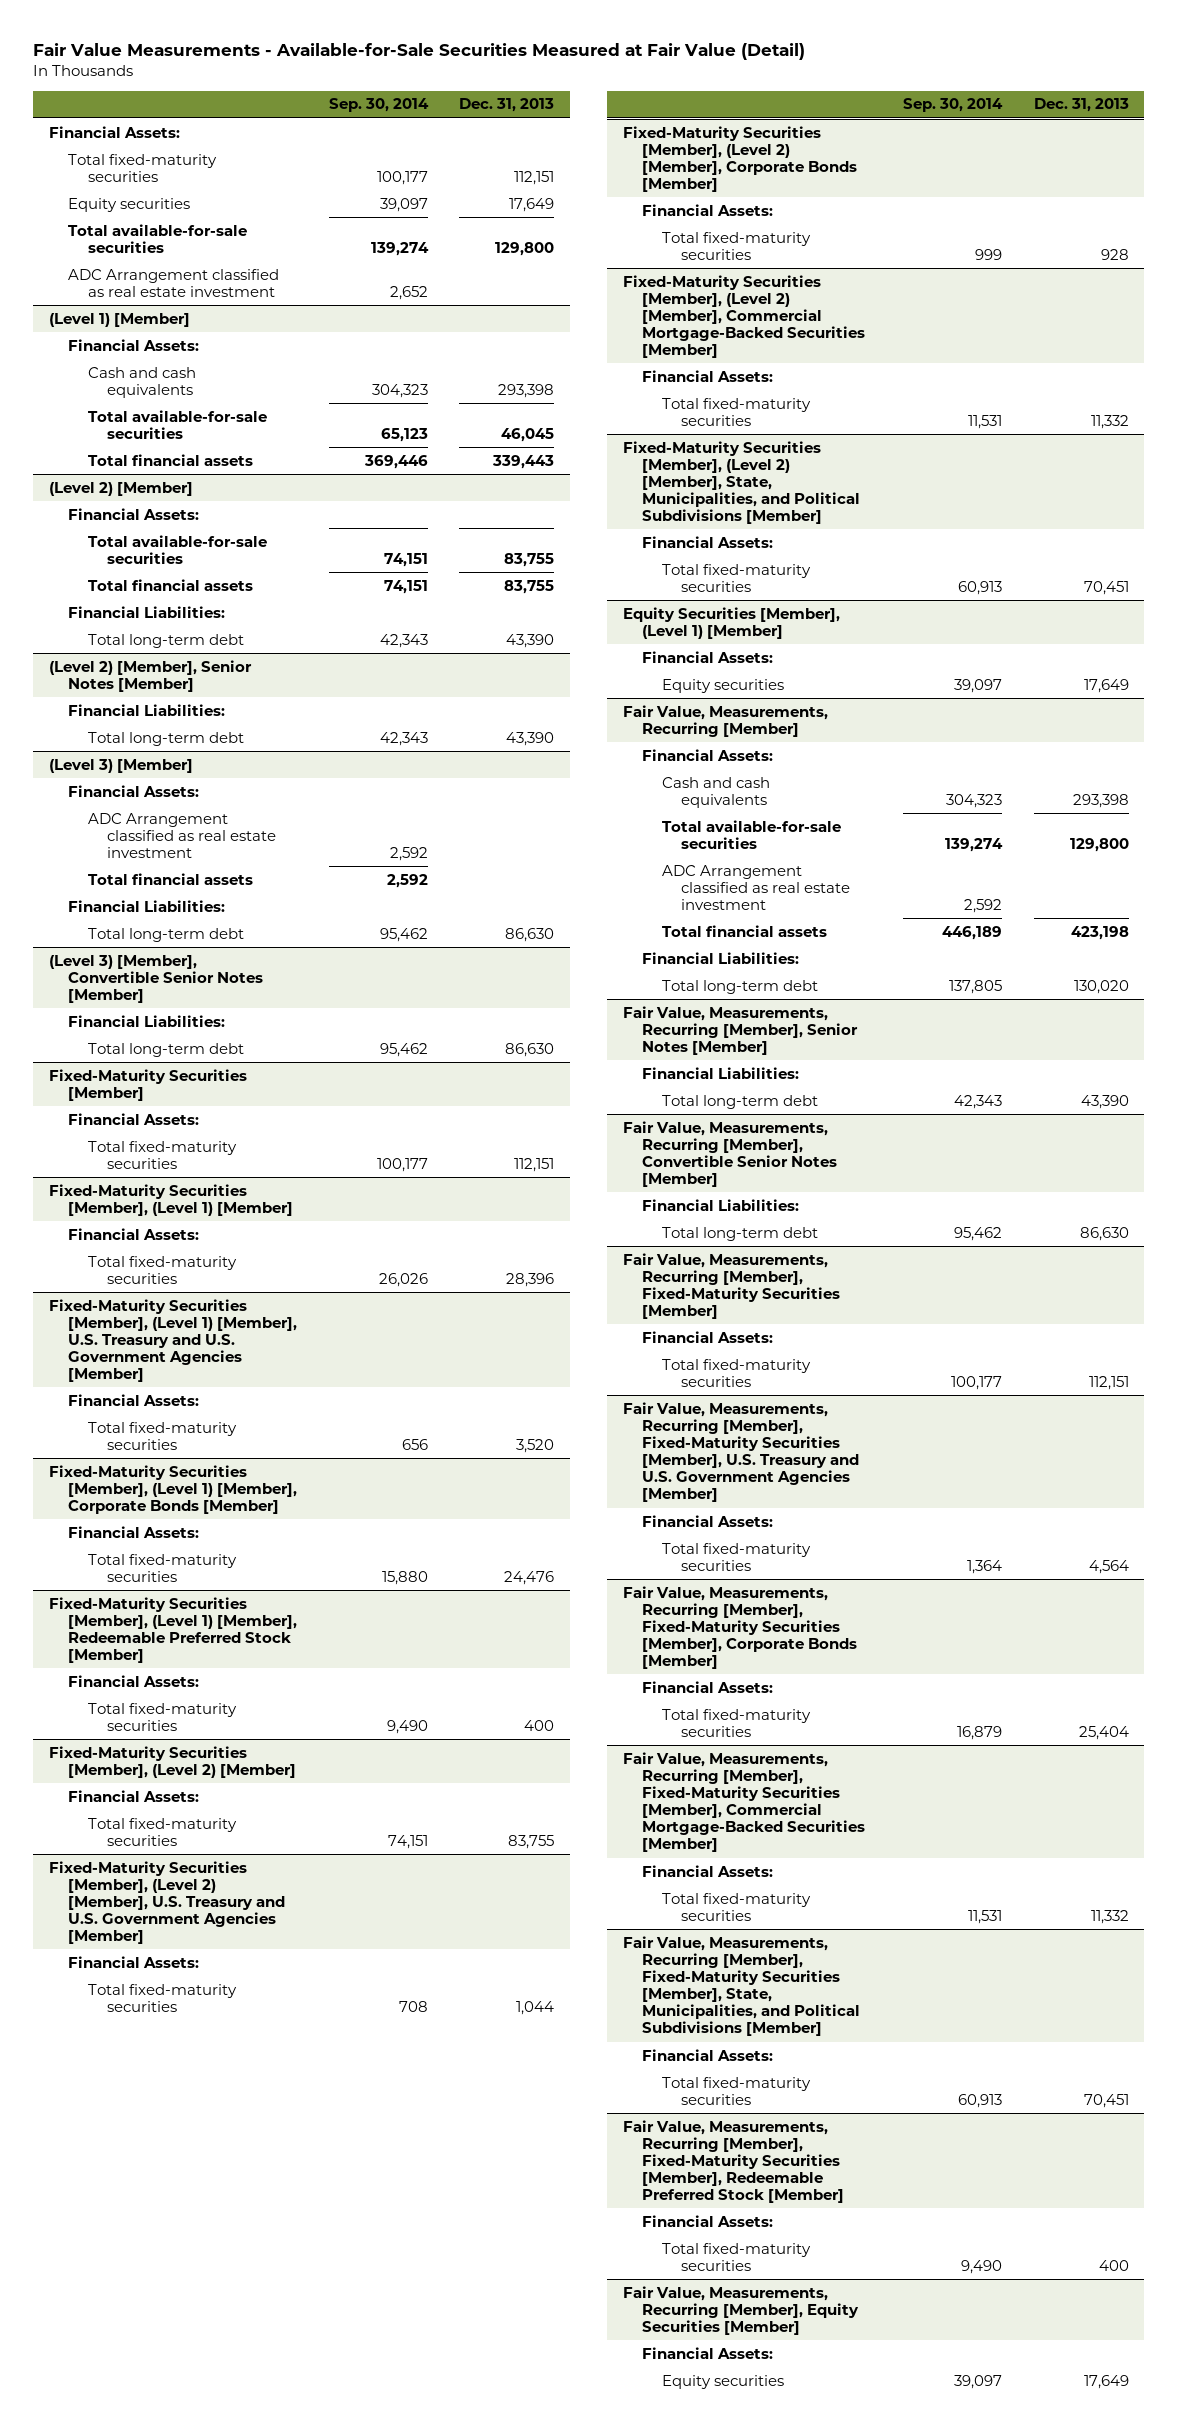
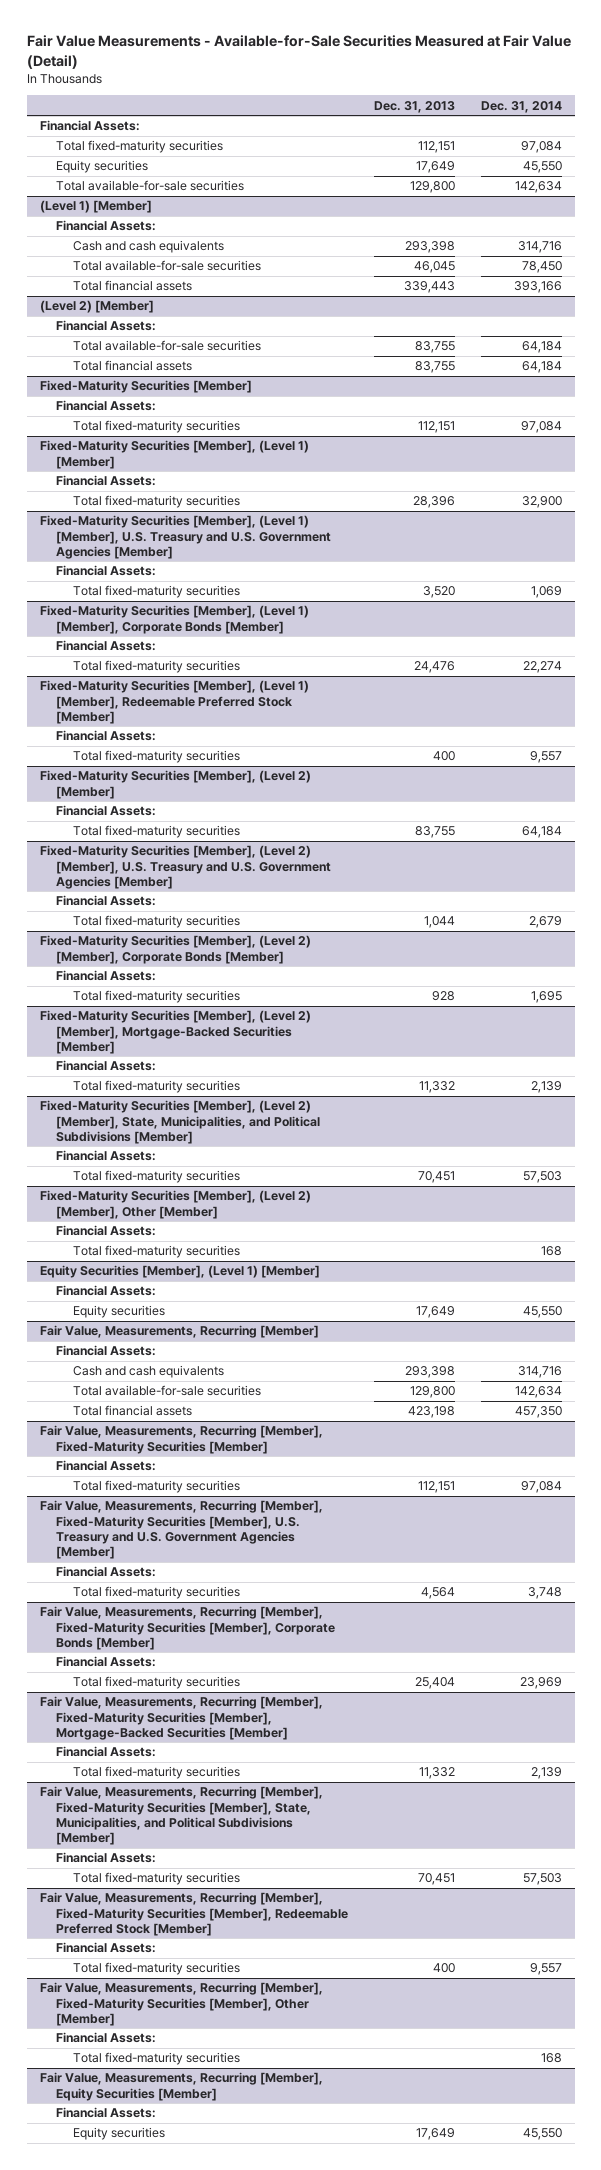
- | Sep. 30, 2014 | Dec. 31, 2013
+ | Dec. 31, 2013 | Dec. 31, 2014
- ADC Arrangement classified as real estate investment | 2,652 |
@ (Level 2) [Member]
- Financial Liabilities:
- Total long-term debt | 42,343 | 43,390
- (Level 2) [Member], Senior Notes [Member]
- Financial Liabilities:
- Total long-term debt | 42,343 | 43,390
- (Level 3) [Member]
- Financial Assets:
- ADC Arrangement classified as real estate investment | 2,592 |
- Total financial assets | 2,592 |
- Financial Liabilities:
- Total long-term debt | 95,462 | 86,630
- (Level 3) [Member], Convertible Senior Notes [Member]
- Financial Liabilities:
- Total long-term debt | 95,462 | 86,630
- Fixed-Maturity Securities [Member], (Level 2) [Member], Commercial Mortgage-Backed Securities [Member]
+ Fixed-Maturity Securities [Member], (Level 2) [Member], Mortgage-Backed Securities [Member]
+ Fixed-Maturity Securities [Member], (Level 2) [Member], Other [Member]
+ Financial Assets:
+ Total fixed-maturity securities | | 168
@ Fair Value, Measurements, Recurring [Member]
- ADC Arrangement classified as real estate investment | 2,592 |
- Financial Liabilities:
- Total long-term debt | 137,805 | 130,020
- Fair Value, Measurements, Recurring [Member], Senior Notes [Member]
- Financial Liabilities:
- Total long-term debt | 42,343 | 43,390
- Fair Value, Measurements, Recurring [Member], Convertible Senior Notes [Member]
- Financial Liabilities:
- Total long-term debt | 95,462 | 86,630
- Fair Value, Measurements, Recurring [Member], Fixed-Maturity Securities [Member], Commercial Mortgage-Backed Securities [Member]
+ Fair Value, Measurements, Recurring [Member], Fixed-Maturity Securities [Member], Mortgage-Backed Securities [Member]
+ Fair Value, Measurements, Recurring [Member], Fixed-Maturity Securities [Member], Other [Member]
+ Financial Assets:
+ Total fixed-maturity securities | | 168

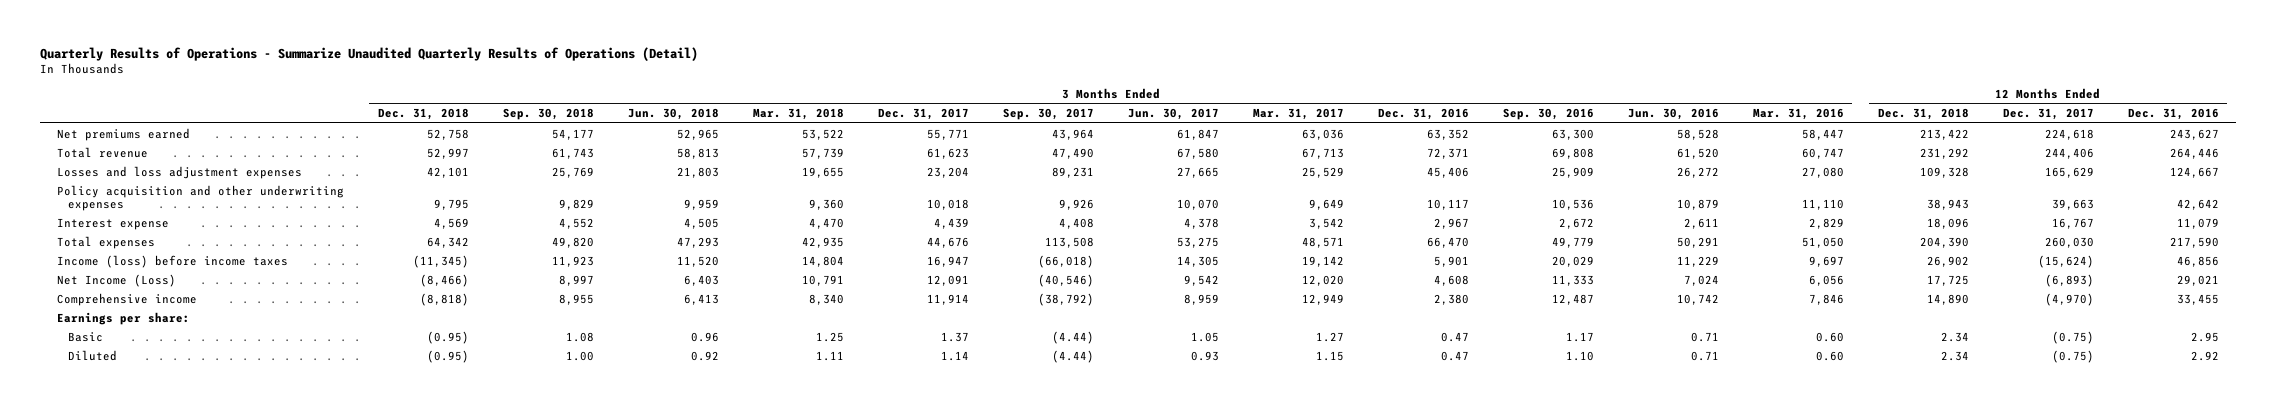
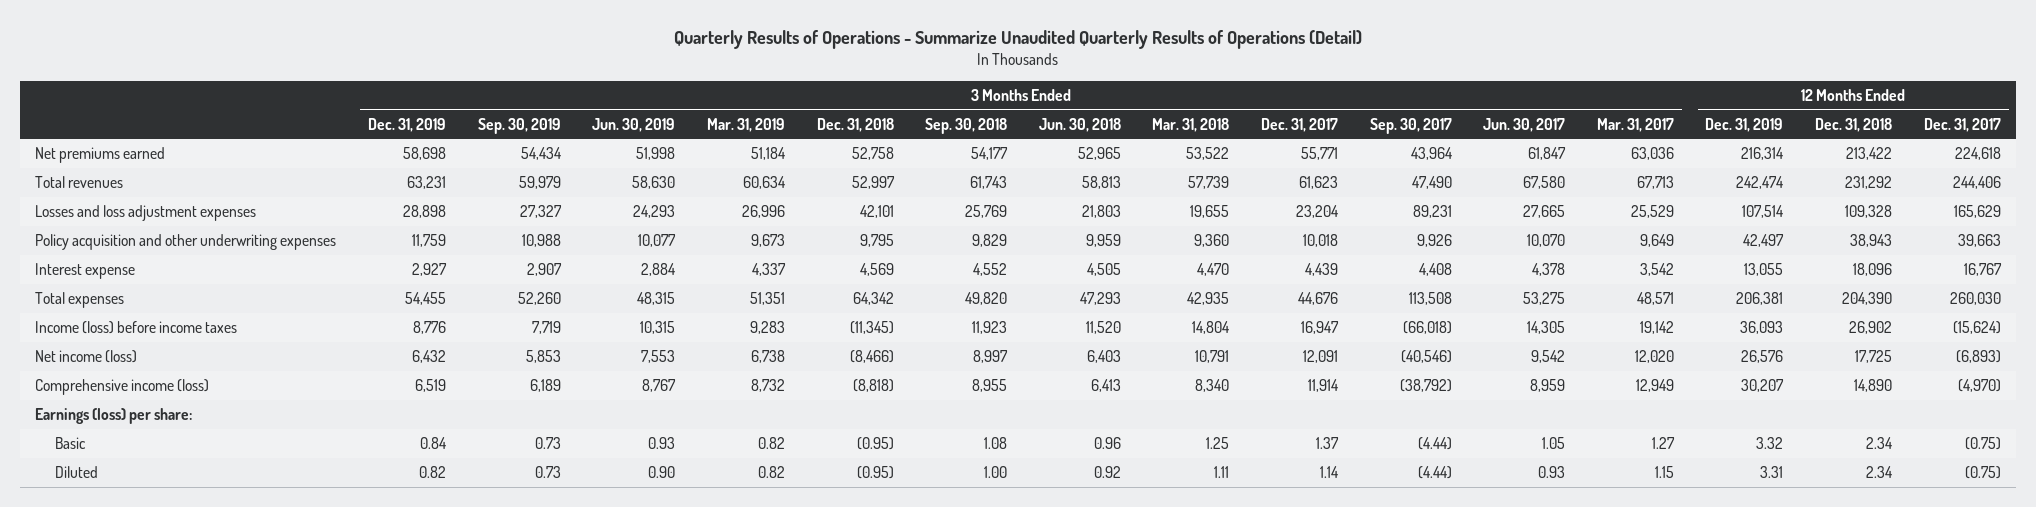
- | 3 Months Ended Dec. 31, 2018 | 3 Months Ended Sep. 30, 2018 | 3 Months Ended Jun. 30, 2018 | 3 Months Ended Mar. 31, 2018 | 3 Months Ended Dec. 31, 2017 | 3 Months Ended Sep. 30, 2017 | 3 Months Ended Jun. 30, 2017 | 3 Months Ended Mar. 31, 2017 | 3 Months Ended Dec. 31, 2016 | 3 Months Ended Sep. 30, 2016 | 3 Months Ended Jun. 30, 2016 | 3 Months Ended Mar. 31, 2016 | 12 Months Ended Dec. 31, 2018 | 12 Months Ended Dec. 31, 2017 | 12 Months Ended Dec. 31, 2016
+ | 3 Months Ended Dec. 31, 2019 | 3 Months Ended Sep. 30, 2019 | 3 Months Ended Jun. 30, 2019 | 3 Months Ended Mar. 31, 2019 | 3 Months Ended Dec. 31, 2018 | 3 Months Ended Sep. 30, 2018 | 3 Months Ended Jun. 30, 2018 | 3 Months Ended Mar. 31, 2018 | 3 Months Ended Dec. 31, 2017 | 3 Months Ended Sep. 30, 2017 | 3 Months Ended Jun. 30, 2017 | 3 Months Ended Mar. 31, 2017 | 12 Months Ended Dec. 31, 2019 | 12 Months Ended Dec. 31, 2018 | 12 Months Ended Dec. 31, 2017
- Total revenue | 52,997 | 61,743 | 58,813 | 57,739 | 61,623 | 47,490 | 67,580 | 67,713 | 72,371 | 69,808 | 61,520 | 60,747 | 231,292 | 244,406 | 264,446
+ Total revenues | 63,231 | 59,979 | 58,630 | 60,634 | 52,997 | 61,743 | 58,813 | 57,739 | 61,623 | 47,490 | 67,580 | 67,713 | 242,474 | 231,292 | 244,406
- Net Income (Loss) | (8,466) | 8,997 | 6,403 | 10,791 | 12,091 | (40,546) | 9,542 | 12,020 | 4,608 | 11,333 | 7,024 | 6,056 | 17,725 | (6,893) | 29,021
- Comprehensive income | (8,818) | 8,955 | 6,413 | 8,340 | 11,914 | (38,792) | 8,959 | 12,949 | 2,380 | 12,487 | 10,742 | 7,846 | 14,890 | (4,970) | 33,455
- Earnings per share:
+ Net income (loss) | 6,432 | 5,853 | 7,553 | 6,738 | (8,466) | 8,997 | 6,403 | 10,791 | 12,091 | (40,546) | 9,542 | 12,020 | 26,576 | 17,725 | (6,893)
+ Comprehensive income (loss) | 6,519 | 6,189 | 8,767 | 8,732 | (8,818) | 8,955 | 6,413 | 8,340 | 11,914 | (38,792) | 8,959 | 12,949 | 30,207 | 14,890 | (4,970)
+ Earnings (loss) per share:

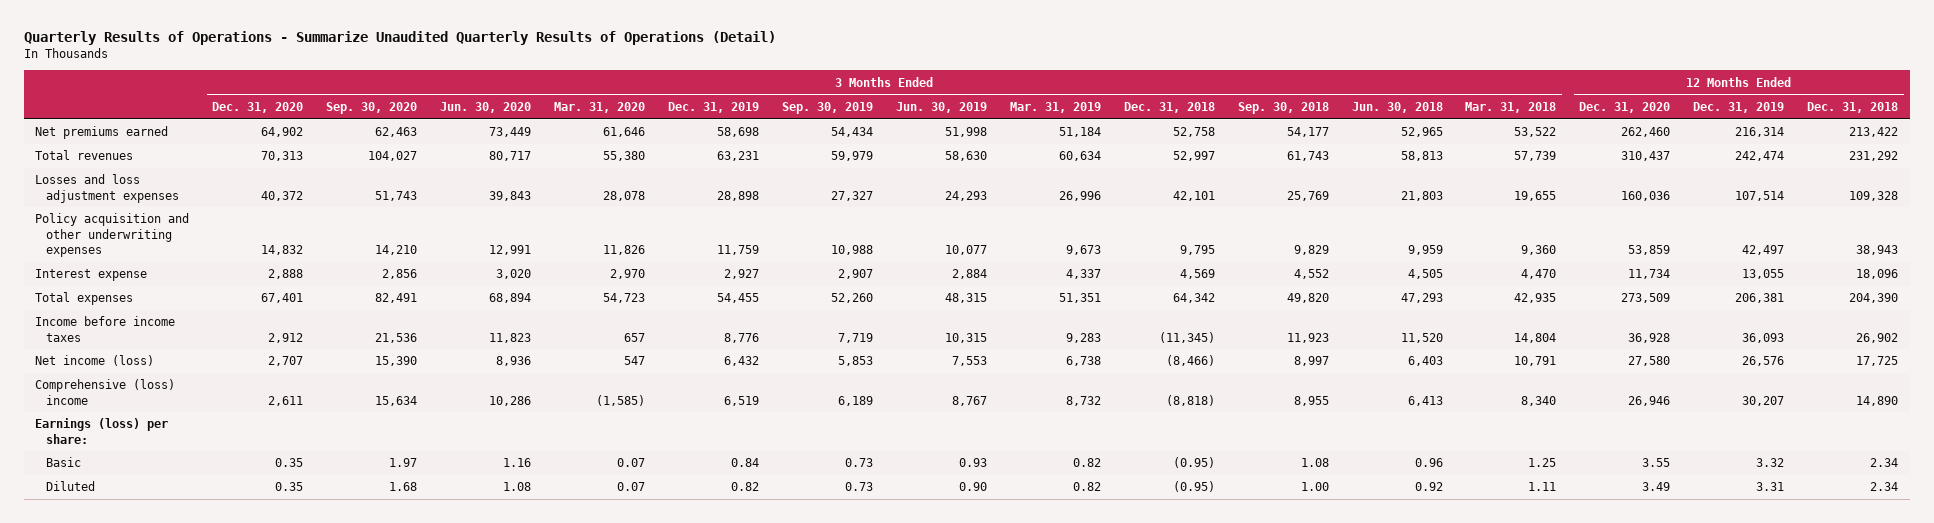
- | 3 Months Ended Dec. 31, 2019 | 3 Months Ended Sep. 30, 2019 | 3 Months Ended Jun. 30, 2019 | 3 Months Ended Mar. 31, 2019 | 3 Months Ended Dec. 31, 2018 | 3 Months Ended Sep. 30, 2018 | 3 Months Ended Jun. 30, 2018 | 3 Months Ended Mar. 31, 2018 | 3 Months Ended Dec. 31, 2017 | 3 Months Ended Sep. 30, 2017 | 3 Months Ended Jun. 30, 2017 | 3 Months Ended Mar. 31, 2017 | 12 Months Ended Dec. 31, 2019 | 12 Months Ended Dec. 31, 2018 | 12 Months Ended Dec. 31, 2017
+ | 3 Months Ended Dec. 31, 2020 | 3 Months Ended Sep. 30, 2020 | 3 Months Ended Jun. 30, 2020 | 3 Months Ended Mar. 31, 2020 | 3 Months Ended Dec. 31, 2019 | 3 Months Ended Sep. 30, 2019 | 3 Months Ended Jun. 30, 2019 | 3 Months Ended Mar. 31, 2019 | 3 Months Ended Dec. 31, 2018 | 3 Months Ended Sep. 30, 2018 | 3 Months Ended Jun. 30, 2018 | 3 Months Ended Mar. 31, 2018 | 12 Months Ended Dec. 31, 2020 | 12 Months Ended Dec. 31, 2019 | 12 Months Ended Dec. 31, 2018
- Income (loss) before income taxes | 8,776 | 7,719 | 10,315 | 9,283 | (11,345) | 11,923 | 11,520 | 14,804 | 16,947 | (66,018) | 14,305 | 19,142 | 36,093 | 26,902 | (15,624)
+ Income before income taxes | 2,912 | 21,536 | 11,823 | 657 | 8,776 | 7,719 | 10,315 | 9,283 | (11,345) | 11,923 | 11,520 | 14,804 | 36,928 | 36,093 | 26,902
- Comprehensive income (loss) | 6,519 | 6,189 | 8,767 | 8,732 | (8,818) | 8,955 | 6,413 | 8,340 | 11,914 | (38,792) | 8,959 | 12,949 | 30,207 | 14,890 | (4,970)
+ Comprehensive (loss) income | 2,611 | 15,634 | 10,286 | (1,585) | 6,519 | 6,189 | 8,767 | 8,732 | (8,818) | 8,955 | 6,413 | 8,340 | 26,946 | 30,207 | 14,890

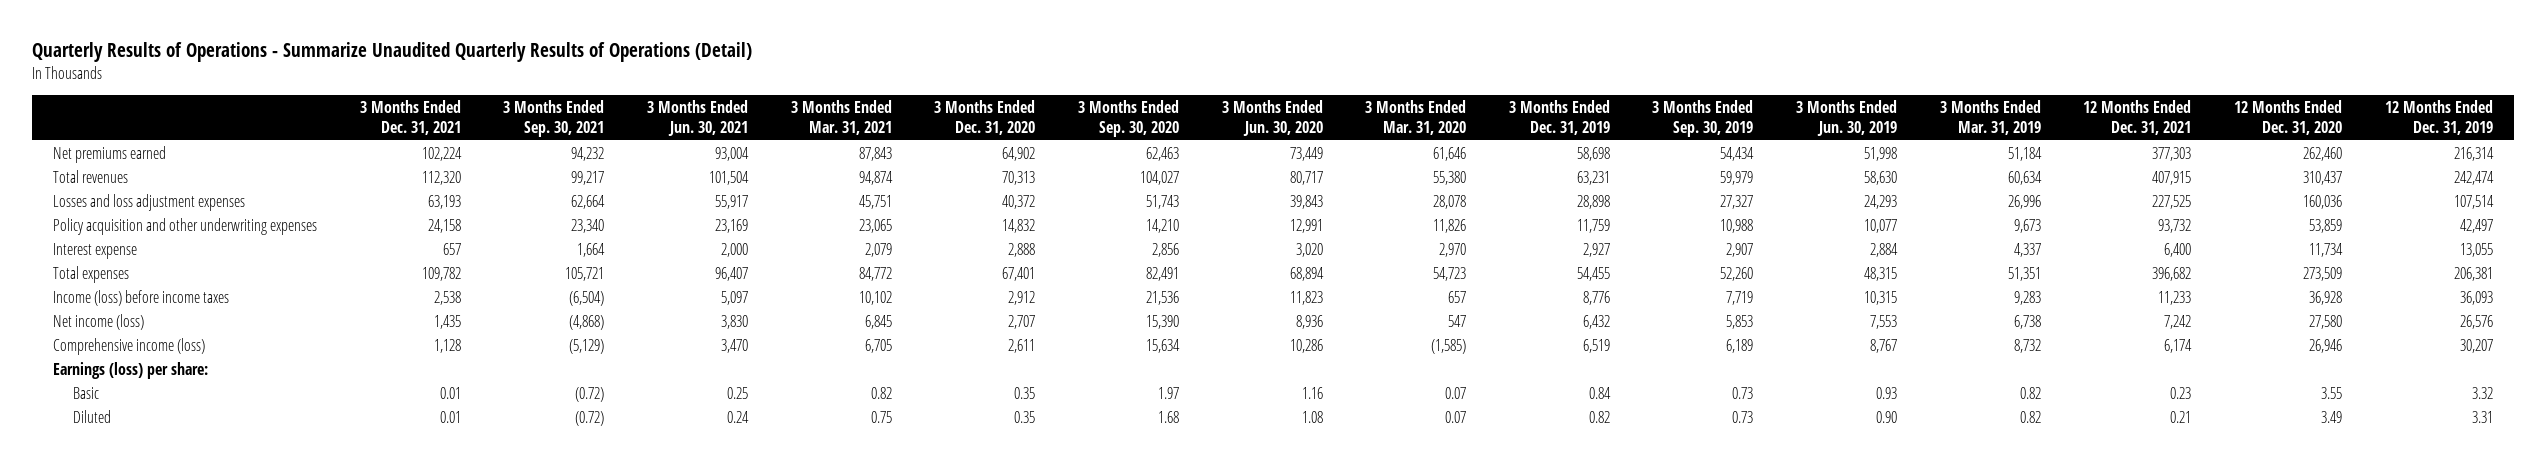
- | 3 Months Ended Dec. 31, 2020 | 3 Months Ended Sep. 30, 2020 | 3 Months Ended Jun. 30, 2020 | 3 Months Ended Mar. 31, 2020 | 3 Months Ended Dec. 31, 2019 | 3 Months Ended Sep. 30, 2019 | 3 Months Ended Jun. 30, 2019 | 3 Months Ended Mar. 31, 2019 | 3 Months Ended Dec. 31, 2018 | 3 Months Ended Sep. 30, 2018 | 3 Months Ended Jun. 30, 2018 | 3 Months Ended Mar. 31, 2018 | 12 Months Ended Dec. 31, 2020 | 12 Months Ended Dec. 31, 2019 | 12 Months Ended Dec. 31, 2018
+ | 3 Months Ended Dec. 31, 2021 | 3 Months Ended Sep. 30, 2021 | 3 Months Ended Jun. 30, 2021 | 3 Months Ended Mar. 31, 2021 | 3 Months Ended Dec. 31, 2020 | 3 Months Ended Sep. 30, 2020 | 3 Months Ended Jun. 30, 2020 | 3 Months Ended Mar. 31, 2020 | 3 Months Ended Dec. 31, 2019 | 3 Months Ended Sep. 30, 2019 | 3 Months Ended Jun. 30, 2019 | 3 Months Ended Mar. 31, 2019 | 12 Months Ended Dec. 31, 2021 | 12 Months Ended Dec. 31, 2020 | 12 Months Ended Dec. 31, 2019
- Income before income taxes | 2,912 | 21,536 | 11,823 | 657 | 8,776 | 7,719 | 10,315 | 9,283 | (11,345) | 11,923 | 11,520 | 14,804 | 36,928 | 36,093 | 26,902
+ Income (loss) before income taxes | 2,538 | (6,504) | 5,097 | 10,102 | 2,912 | 21,536 | 11,823 | 657 | 8,776 | 7,719 | 10,315 | 9,283 | 11,233 | 36,928 | 36,093
- Comprehensive (loss) income | 2,611 | 15,634 | 10,286 | (1,585) | 6,519 | 6,189 | 8,767 | 8,732 | (8,818) | 8,955 | 6,413 | 8,340 | 26,946 | 30,207 | 14,890
+ Comprehensive income (loss) | 1,128 | (5,129) | 3,470 | 6,705 | 2,611 | 15,634 | 10,286 | (1,585) | 6,519 | 6,189 | 8,767 | 8,732 | 6,174 | 26,946 | 30,207

